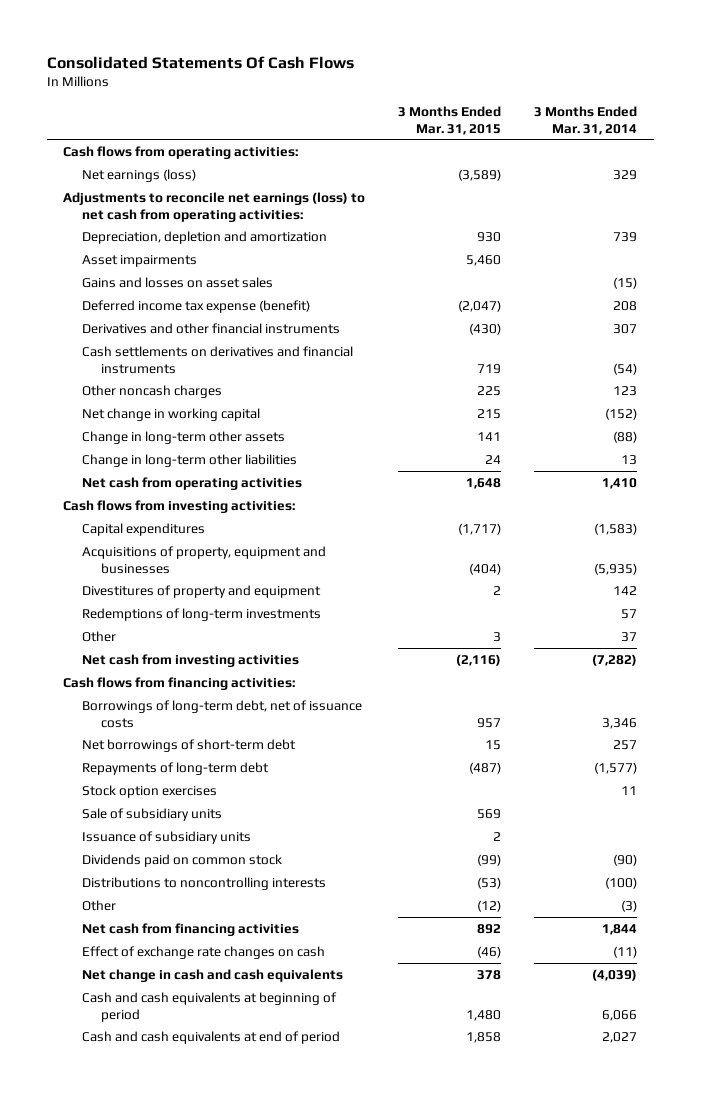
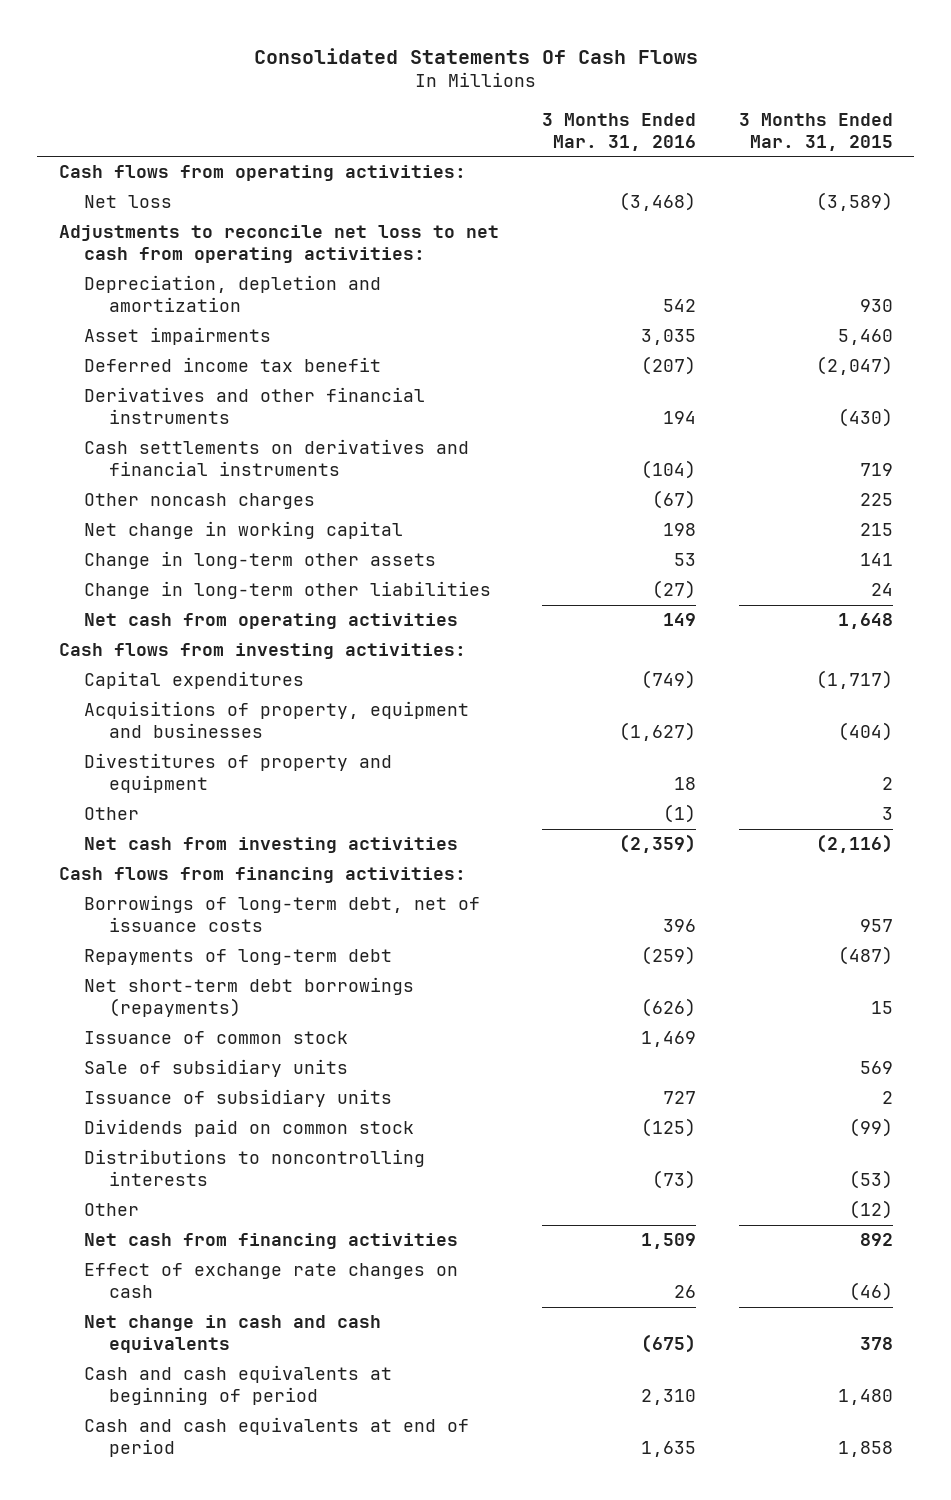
- | 3 Months Ended Mar. 31, 2015 | 3 Months Ended Mar. 31, 2014
+ | 3 Months Ended Mar. 31, 2016 | 3 Months Ended Mar. 31, 2015
- Net earnings (loss) | (3,589) | 329
- Adjustments to reconcile net earnings (loss) to net cash from operating activities:
+ Net loss | (3,468) | (3,589)
+ Adjustments to reconcile net loss to net cash from operating activities:
- Gains and losses on asset sales | | (15)
- Deferred income tax expense (benefit) | (2,047) | 208
+ Deferred income tax benefit | (207) | (2,047)
- Redemptions of long-term investments | | 57
- Net borrowings of short-term debt | 15 | 257
- Stock option exercises | | 11
+ Net short-term debt borrowings (repayments) | (626) | 15
+ Issuance of common stock | 1,469 |

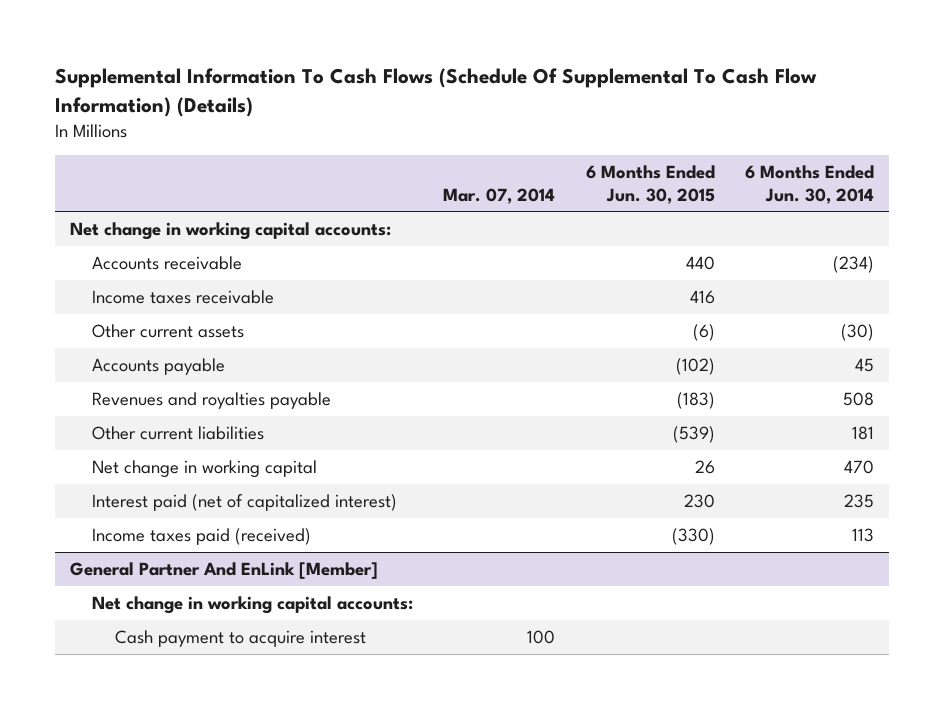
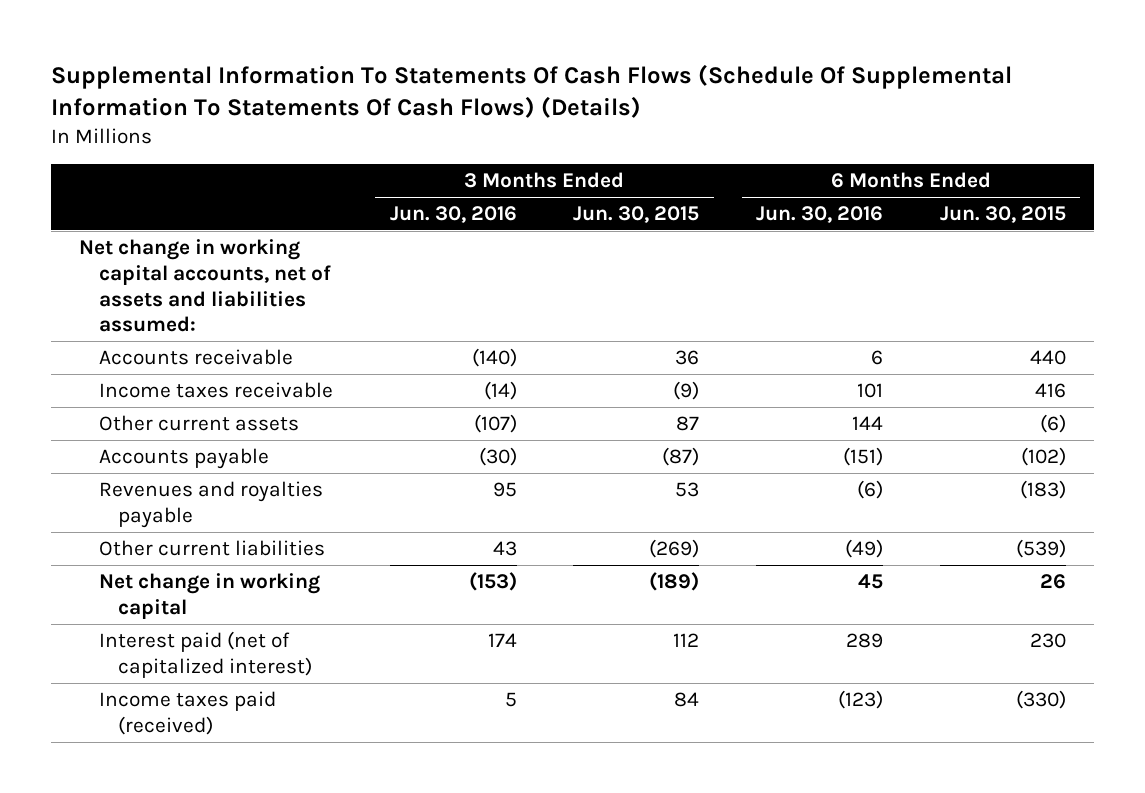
- Supplemental Information To Cash Flows (Schedule Of Supplemental To Cash Flow Information) (Details)
+ Supplemental Information To Statements Of Cash Flows (Schedule Of Supplemental Information To Statements Of Cash Flows) (Details)
- | Mar. 07, 2014 | 6 Months Ended Jun. 30, 2015 | 6 Months Ended Jun. 30, 2014
+ | 3 Months Ended Jun. 30, 2016 | 3 Months Ended Jun. 30, 2015 | 6 Months Ended Jun. 30, 2016 | 6 Months Ended Jun. 30, 2015
- Net change in working capital accounts:
+ Net change in working capital accounts, net of assets and liabilities assumed:
- General Partner And EnLink [Member]
- Net change in working capital accounts:
- Cash payment to acquire interest | 100 | |

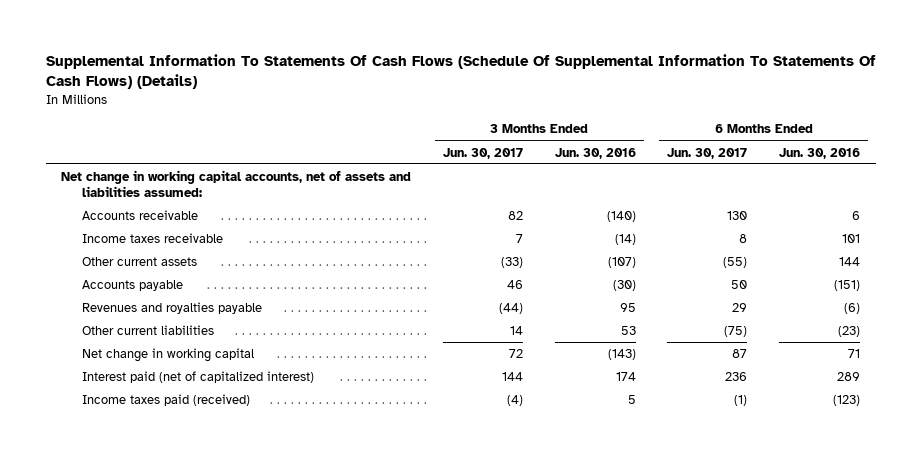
- | 3 Months Ended Jun. 30, 2016 | 3 Months Ended Jun. 30, 2015 | 6 Months Ended Jun. 30, 2016 | 6 Months Ended Jun. 30, 2015
+ | 3 Months Ended Jun. 30, 2017 | 3 Months Ended Jun. 30, 2016 | 6 Months Ended Jun. 30, 2017 | 6 Months Ended Jun. 30, 2016
- Other current liabilities | 43 | (269) | (49) | (539)
- Net change in working capital | (153) | (189) | 45 | 26
+ Other current liabilities | 14 | 53 | (75) | (23)
+ Net change in working capital | 72 | (143) | 87 | 71

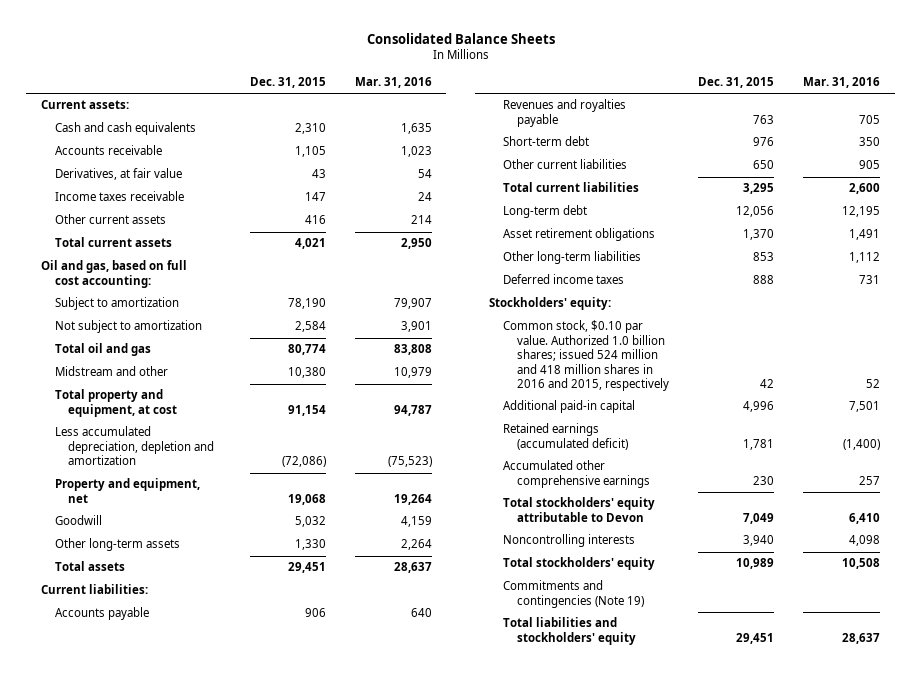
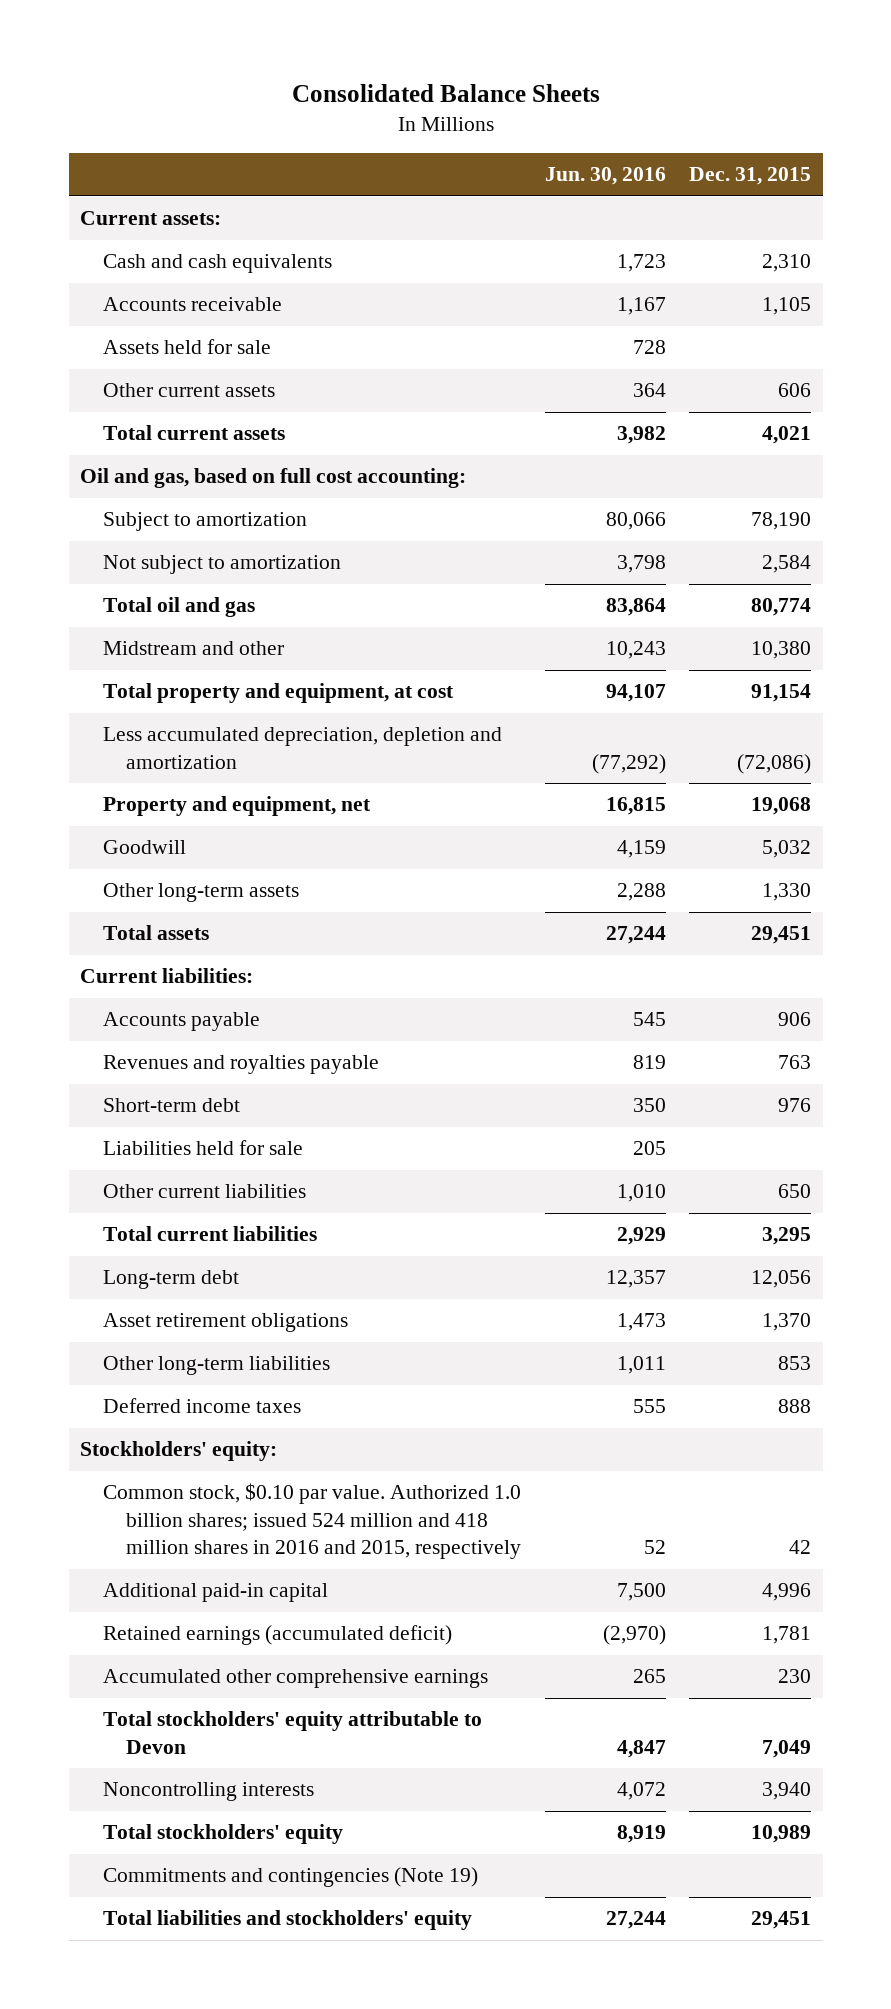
- | Dec. 31, 2015 | Mar. 31, 2016
+ | Jun. 30, 2016 | Dec. 31, 2015
- Derivatives, at fair value | 43 | 54
- Income taxes receivable | 147 | 24
- Other current assets | 416 | 214
+ Assets held for sale | 728 |
+ Other current assets | 364 | 606
+ Liabilities held for sale | 205 |

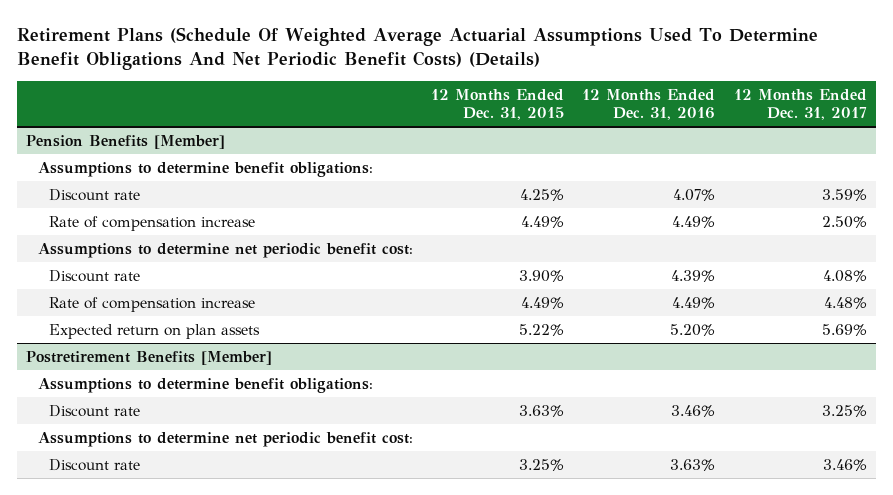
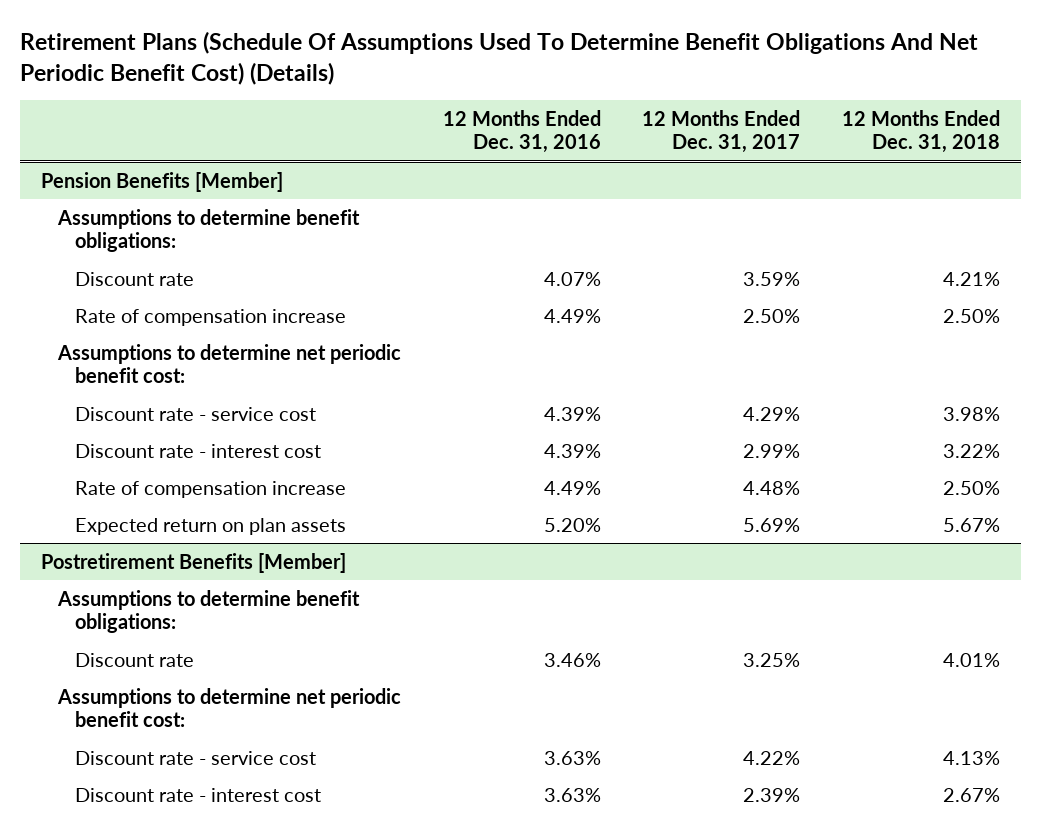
- Retirement Plans (Schedule Of Weighted Average Actuarial Assumptions Used To Determine Benefit Obligations And Net Periodic Benefit Costs) (Details)
+ Retirement Plans (Schedule Of Assumptions Used To Determine Benefit Obligations And Net Periodic Benefit Cost) (Details)
- | 12 Months Ended Dec. 31, 2015 | 12 Months Ended Dec. 31, 2016 | 12 Months Ended Dec. 31, 2017
+ | 12 Months Ended Dec. 31, 2016 | 12 Months Ended Dec. 31, 2017 | 12 Months Ended Dec. 31, 2018
@ Pension Benefits [Member]
- Discount rate | 3.90% | 4.39% | 4.08%
+ Discount rate - service cost | 4.39% | 4.29% | 3.98%
+ Discount rate - interest cost | 4.39% | 2.99% | 3.22%
@ Postretirement Benefits [Member]
- Discount rate | 3.25% | 3.63% | 3.46%
+ Discount rate - service cost | 3.63% | 4.22% | 4.13%
+ Discount rate - interest cost | 3.63% | 2.39% | 2.67%

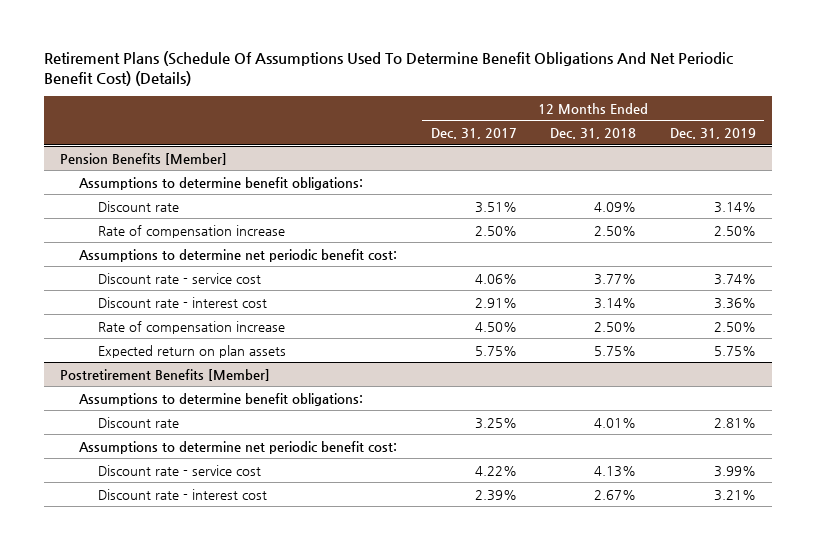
- | 12 Months Ended Dec. 31, 2016 | 12 Months Ended Dec. 31, 2017 | 12 Months Ended Dec. 31, 2018
+ | 12 Months Ended Dec. 31, 2017 | 12 Months Ended Dec. 31, 2018 | 12 Months Ended Dec. 31, 2019
@ Pension Benefits [Member]
- Discount rate | 4.07% | 3.59% | 4.21%
+ Discount rate | 3.51% | 4.09% | 3.14%
- Discount rate - service cost | 4.39% | 4.29% | 3.98%
- Discount rate - interest cost | 4.39% | 2.99% | 3.22%
- Rate of compensation increase | 4.49% | 4.48% | 2.50%
- Expected return on plan assets | 5.20% | 5.69% | 5.67%
+ Discount rate - service cost | 4.06% | 3.77% | 3.74%
+ Discount rate - interest cost | 2.91% | 3.14% | 3.36%
+ Rate of compensation increase | 4.50% | 2.50% | 2.50%
+ Expected return on plan assets | 5.75% | 5.75% | 5.75%

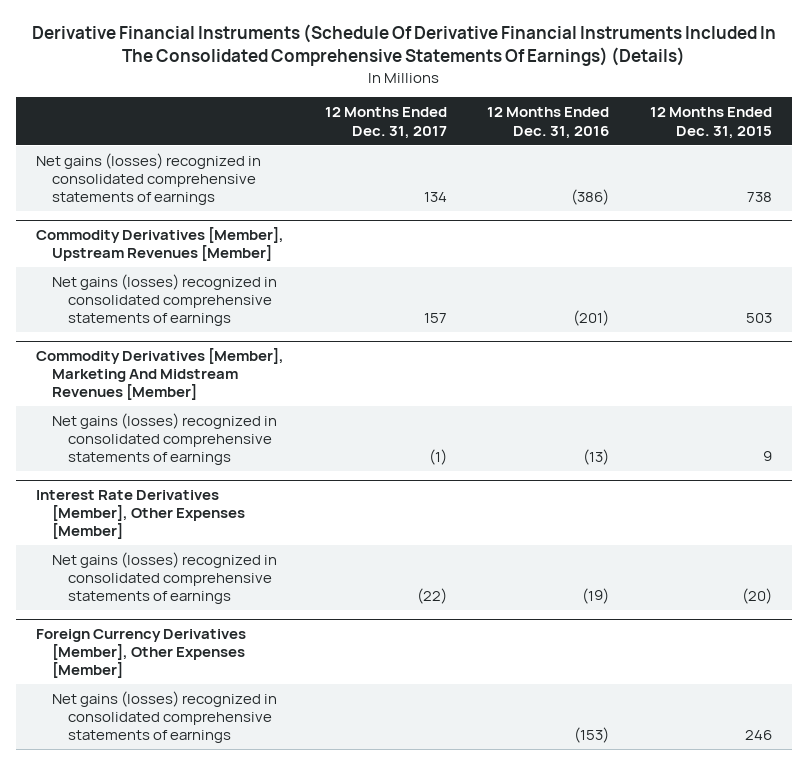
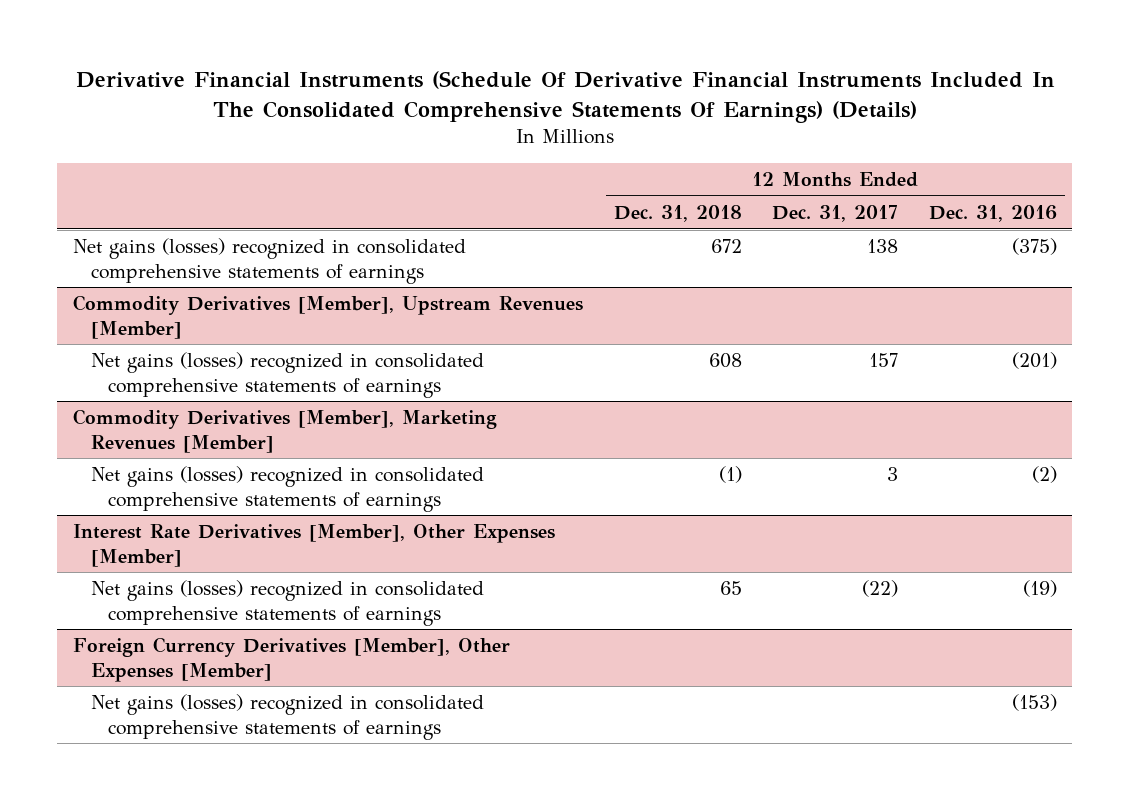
- | 12 Months Ended Dec. 31, 2017 | 12 Months Ended Dec. 31, 2016 | 12 Months Ended Dec. 31, 2015
+ | 12 Months Ended Dec. 31, 2018 | 12 Months Ended Dec. 31, 2017 | 12 Months Ended Dec. 31, 2016
- Net gains (losses) recognized in consolidated comprehensive statements of earnings | 134 | (386) | 738
+ Net gains (losses) recognized in consolidated comprehensive statements of earnings | 672 | 138 | (375)
- Commodity Derivatives [Member], Marketing And Midstream Revenues [Member]
- Net gains (losses) recognized in consolidated comprehensive statements of earnings | (1) | (13) | 9
+ Commodity Derivatives [Member], Marketing Revenues [Member]
+ Net gains (losses) recognized in consolidated comprehensive statements of earnings | (1) | 3 | (2)

